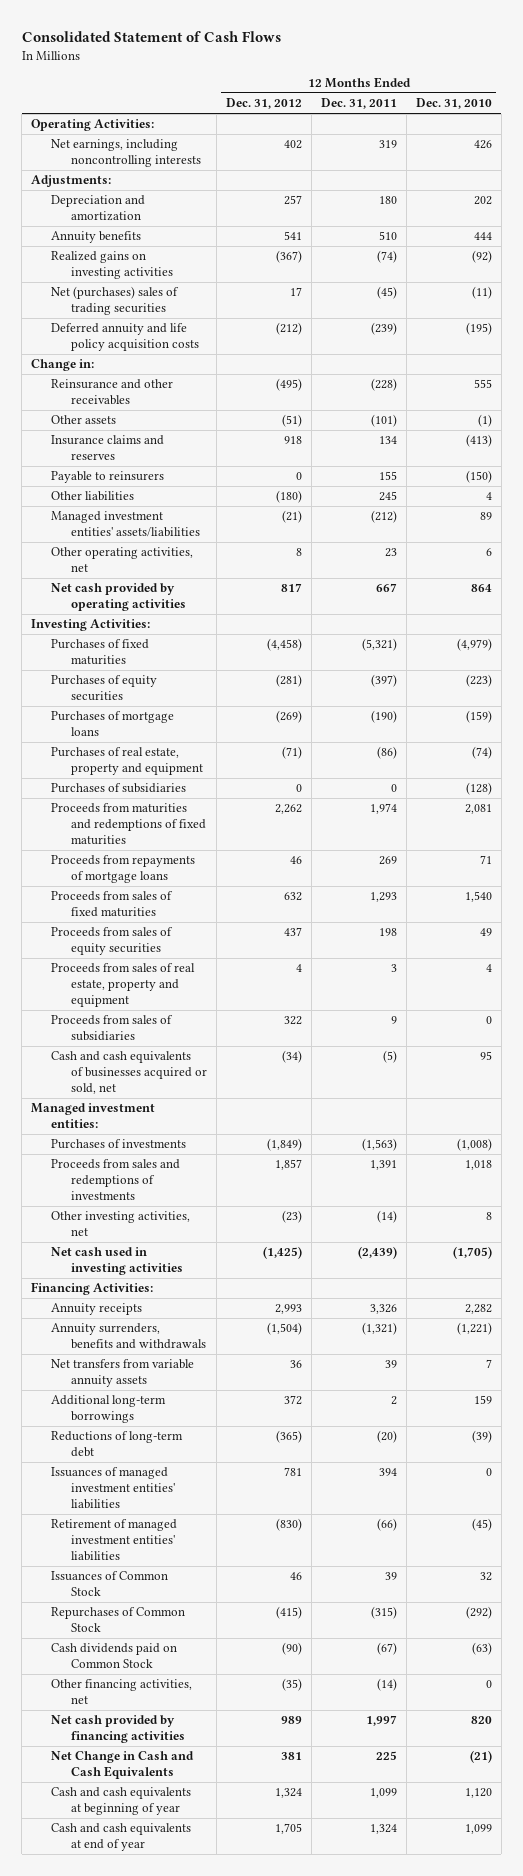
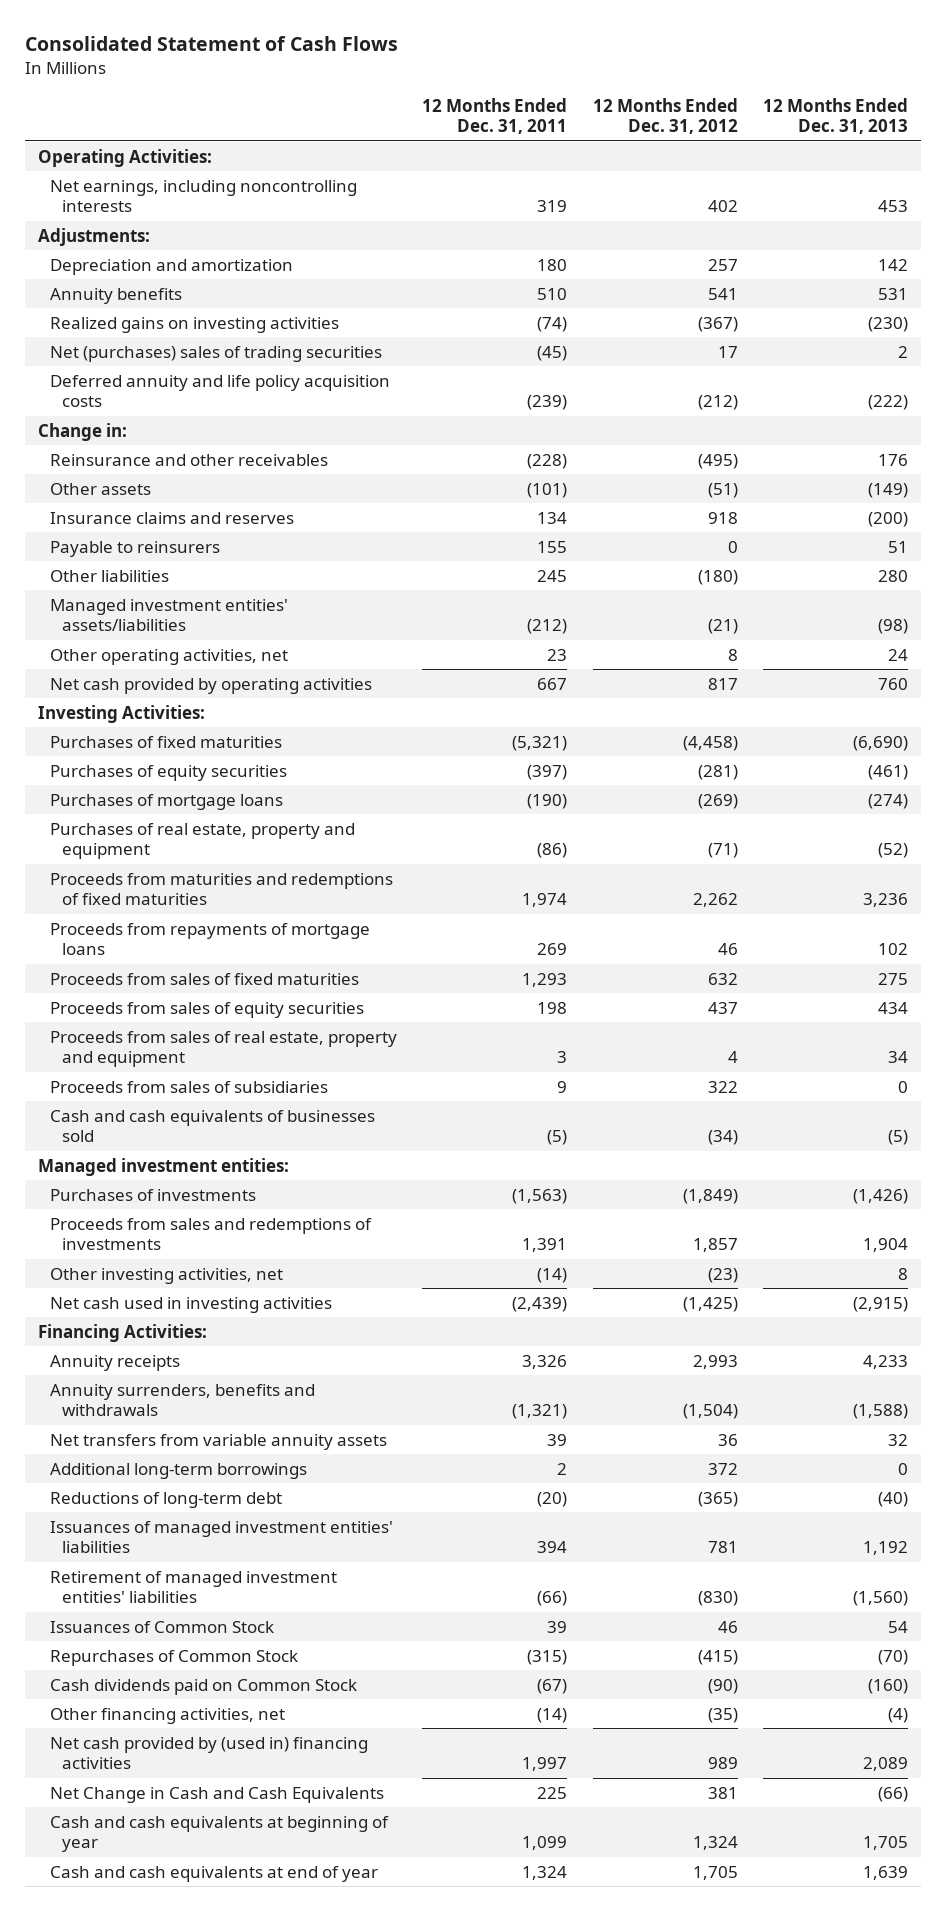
- | 12 Months Ended Dec. 31, 2012 | 12 Months Ended Dec. 31, 2011 | 12 Months Ended Dec. 31, 2010
+ | 12 Months Ended Dec. 31, 2011 | 12 Months Ended Dec. 31, 2012 | 12 Months Ended Dec. 31, 2013
- Purchases of subsidiaries | 0 | 0 | (128)
- Cash and cash equivalents of businesses acquired or sold, net | (34) | (5) | 95
+ Cash and cash equivalents of businesses sold | (5) | (34) | (5)
- Net cash provided by financing activities | 989 | 1,997 | 820
+ Net cash provided by (used in) financing activities | 1,997 | 989 | 2,089

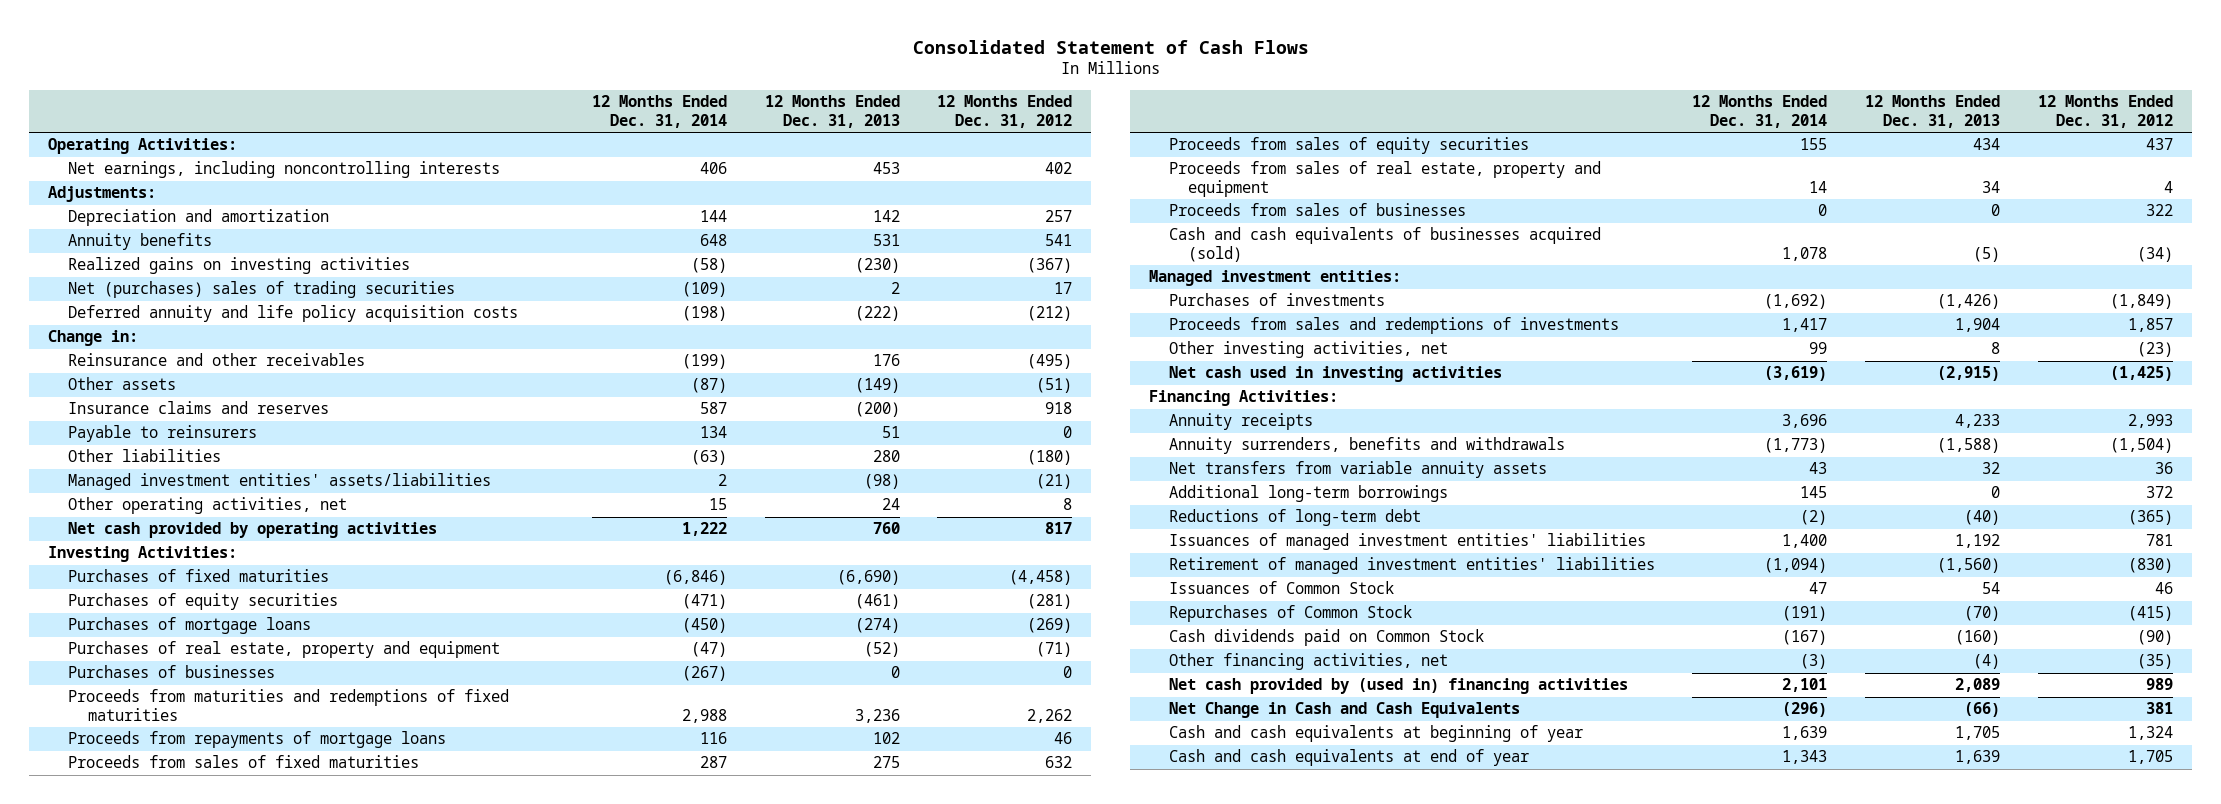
- | 12 Months Ended Dec. 31, 2011 | 12 Months Ended Dec. 31, 2012 | 12 Months Ended Dec. 31, 2013
+ | 12 Months Ended Dec. 31, 2014 | 12 Months Ended Dec. 31, 2013 | 12 Months Ended Dec. 31, 2012
+ Purchases of businesses | (267) | 0 | 0
- Proceeds from sales of subsidiaries | 9 | 322 | 0
- Cash and cash equivalents of businesses sold | (5) | (34) | (5)
+ Proceeds from sales of businesses | 0 | 0 | 322
+ Cash and cash equivalents of businesses acquired (sold) | 1,078 | (5) | (34)

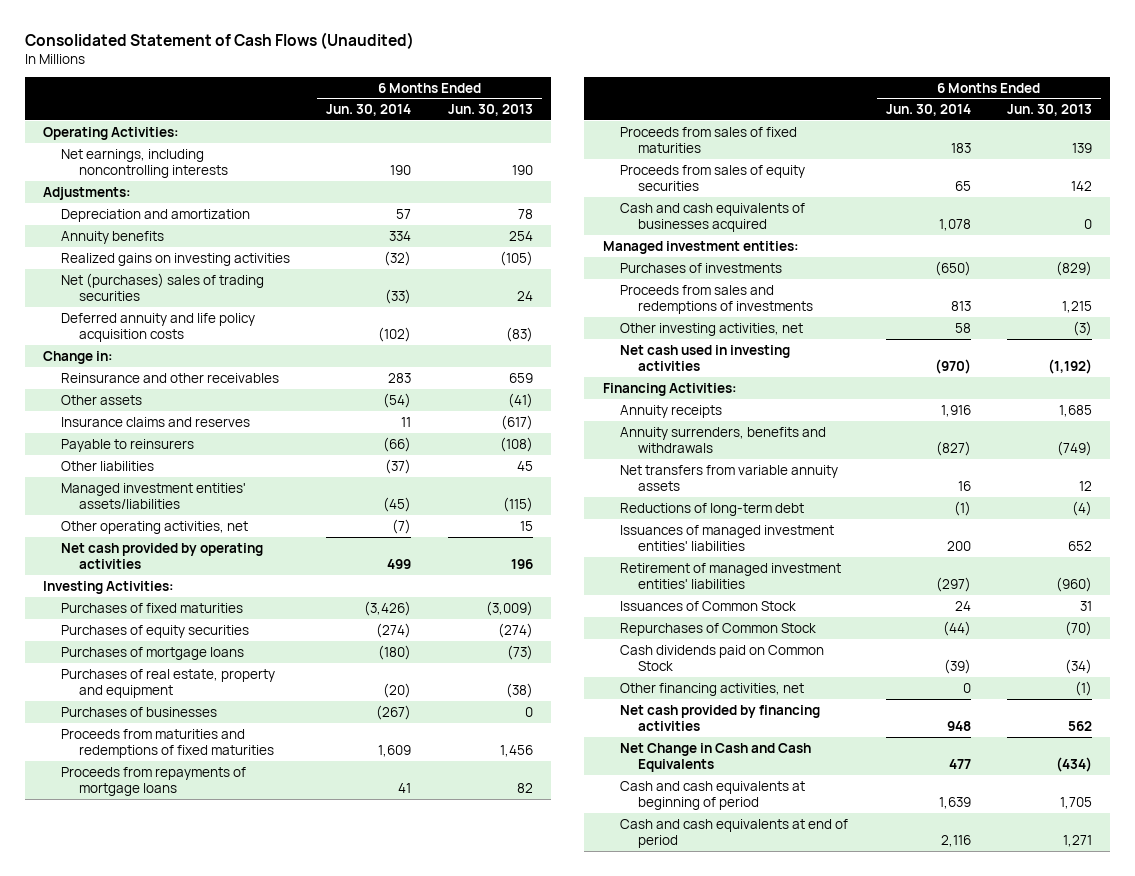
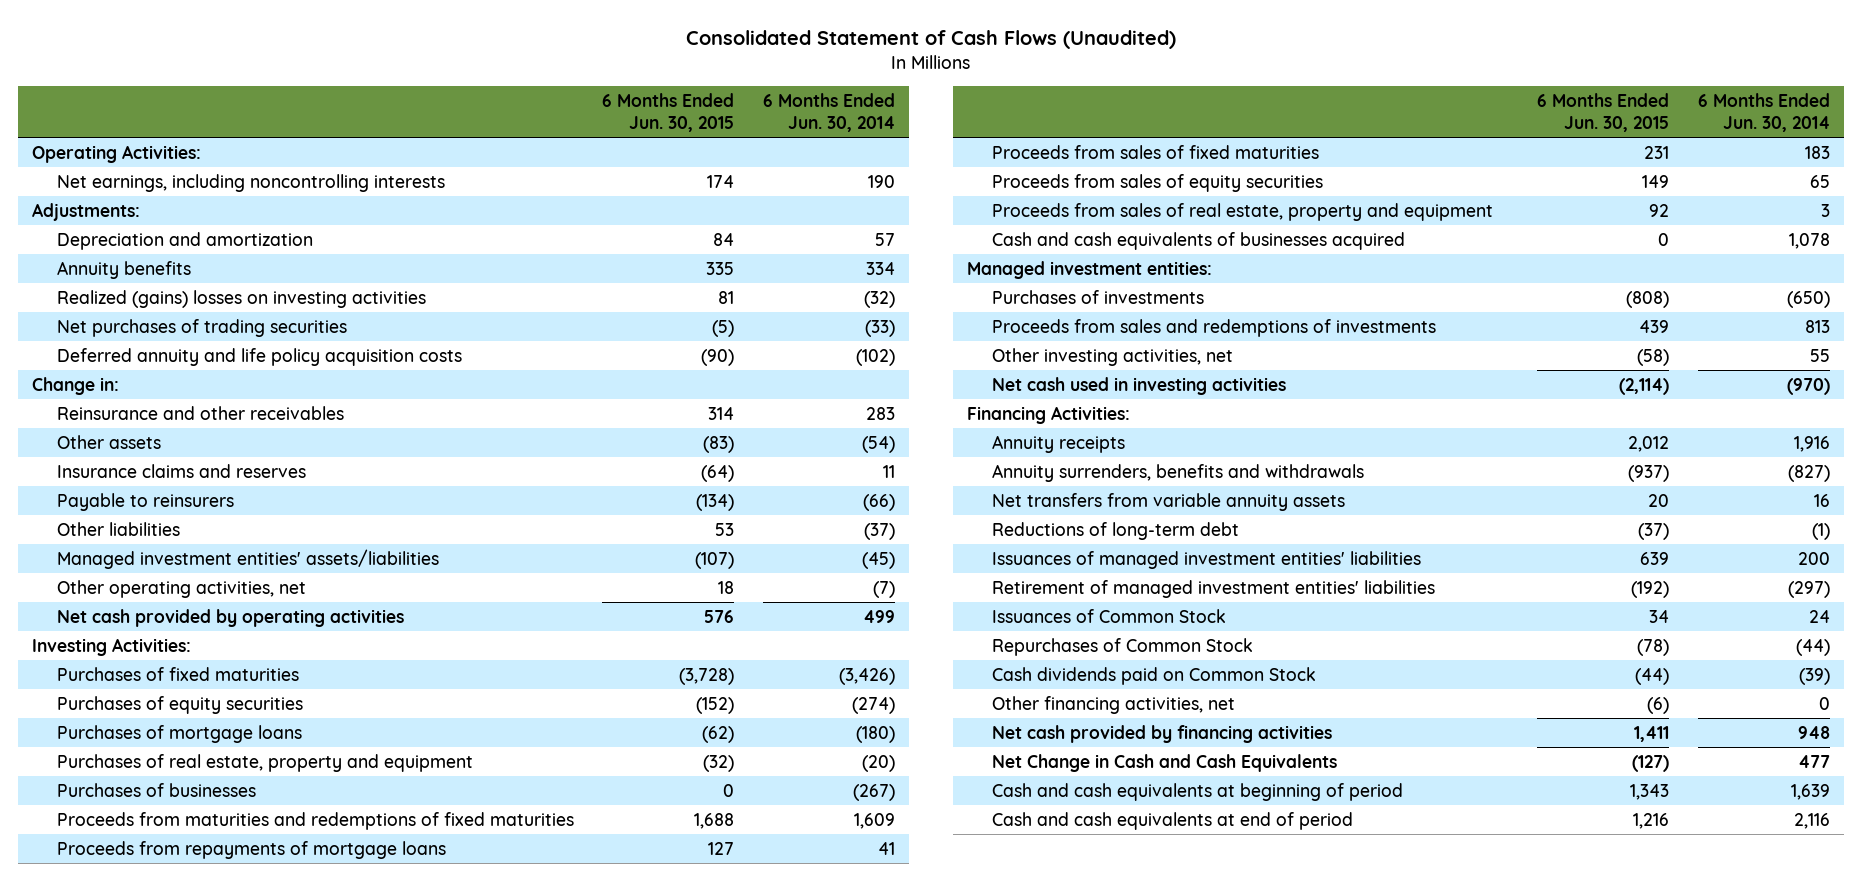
- | 6 Months Ended Jun. 30, 2014 | 6 Months Ended Jun. 30, 2013
+ | 6 Months Ended Jun. 30, 2015 | 6 Months Ended Jun. 30, 2014
- Realized gains on investing activities | (32) | (105)
- Net (purchases) sales of trading securities | (33) | 24
+ Realized (gains) losses on investing activities | 81 | (32)
+ Net purchases of trading securities | (5) | (33)
+ Proceeds from sales of real estate, property and equipment | 92 | 3
- Other investing activities, net | 58 | (3)
+ Other investing activities, net | (58) | 55

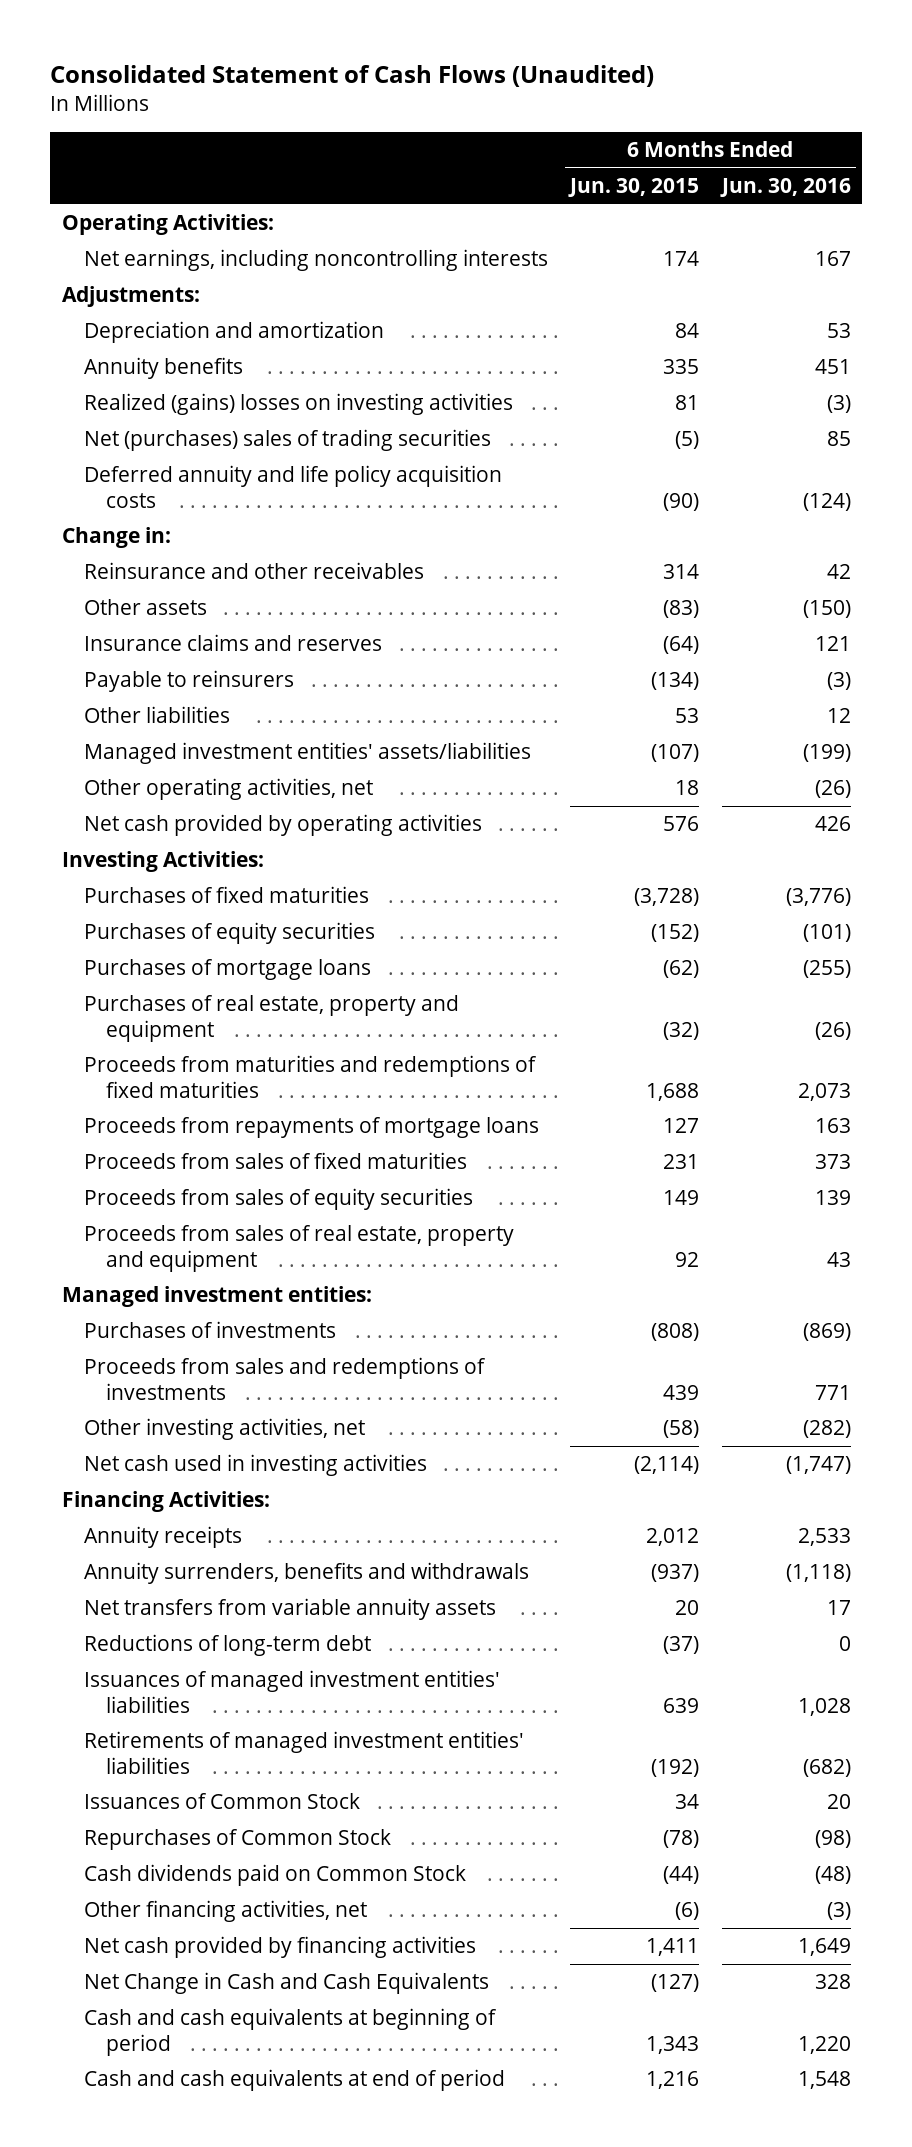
- | 6 Months Ended Jun. 30, 2015 | 6 Months Ended Jun. 30, 2014
+ | 6 Months Ended Jun. 30, 2015 | 6 Months Ended Jun. 30, 2016
- Net purchases of trading securities | (5) | (33)
+ Net (purchases) sales of trading securities | (5) | 85
- Purchases of businesses | 0 | (267)
- Cash and cash equivalents of businesses acquired | 0 | 1,078
- Retirement of managed investment entities' liabilities | (192) | (297)
+ Retirements of managed investment entities' liabilities | (192) | (682)

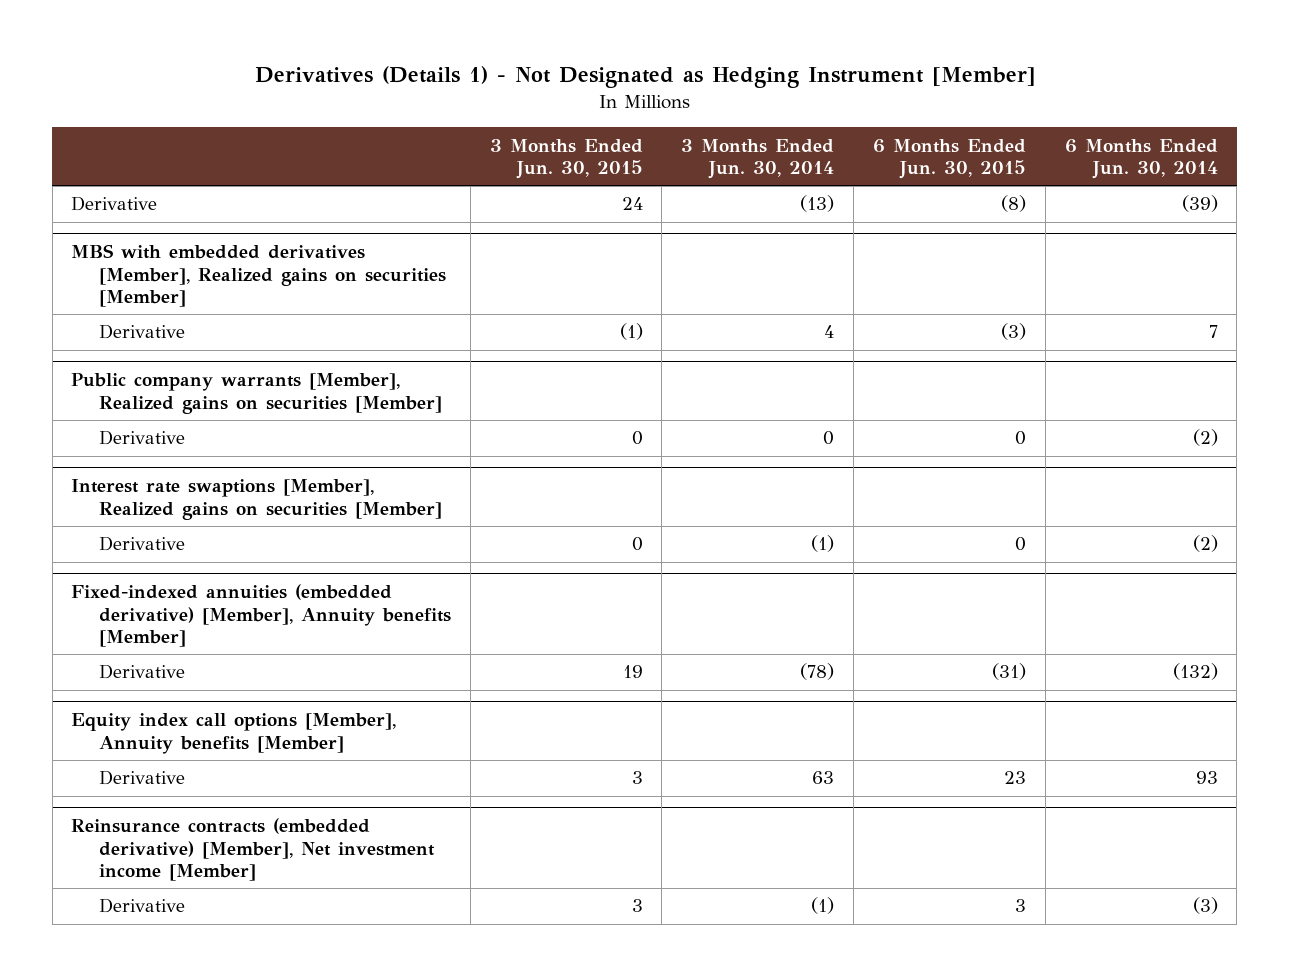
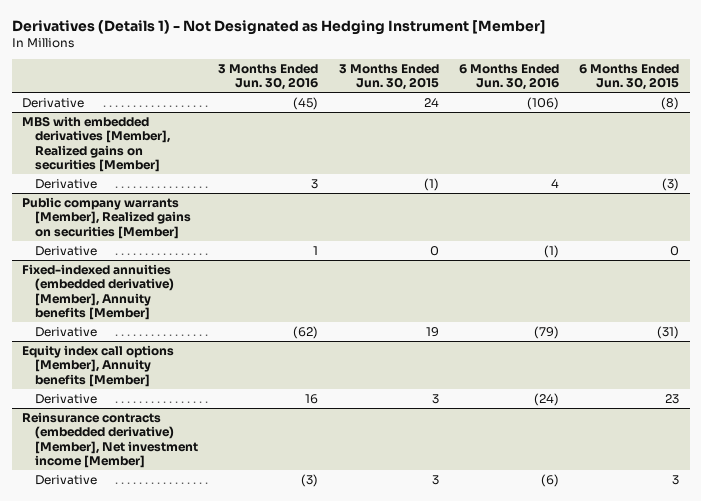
- | 3 Months Ended Jun. 30, 2015 | 3 Months Ended Jun. 30, 2014 | 6 Months Ended Jun. 30, 2015 | 6 Months Ended Jun. 30, 2014
+ | 3 Months Ended Jun. 30, 2016 | 3 Months Ended Jun. 30, 2015 | 6 Months Ended Jun. 30, 2016 | 6 Months Ended Jun. 30, 2015
- Interest rate swaptions [Member], Realized gains on securities [Member]
- Derivative | 0 | (1) | 0 | (2)

